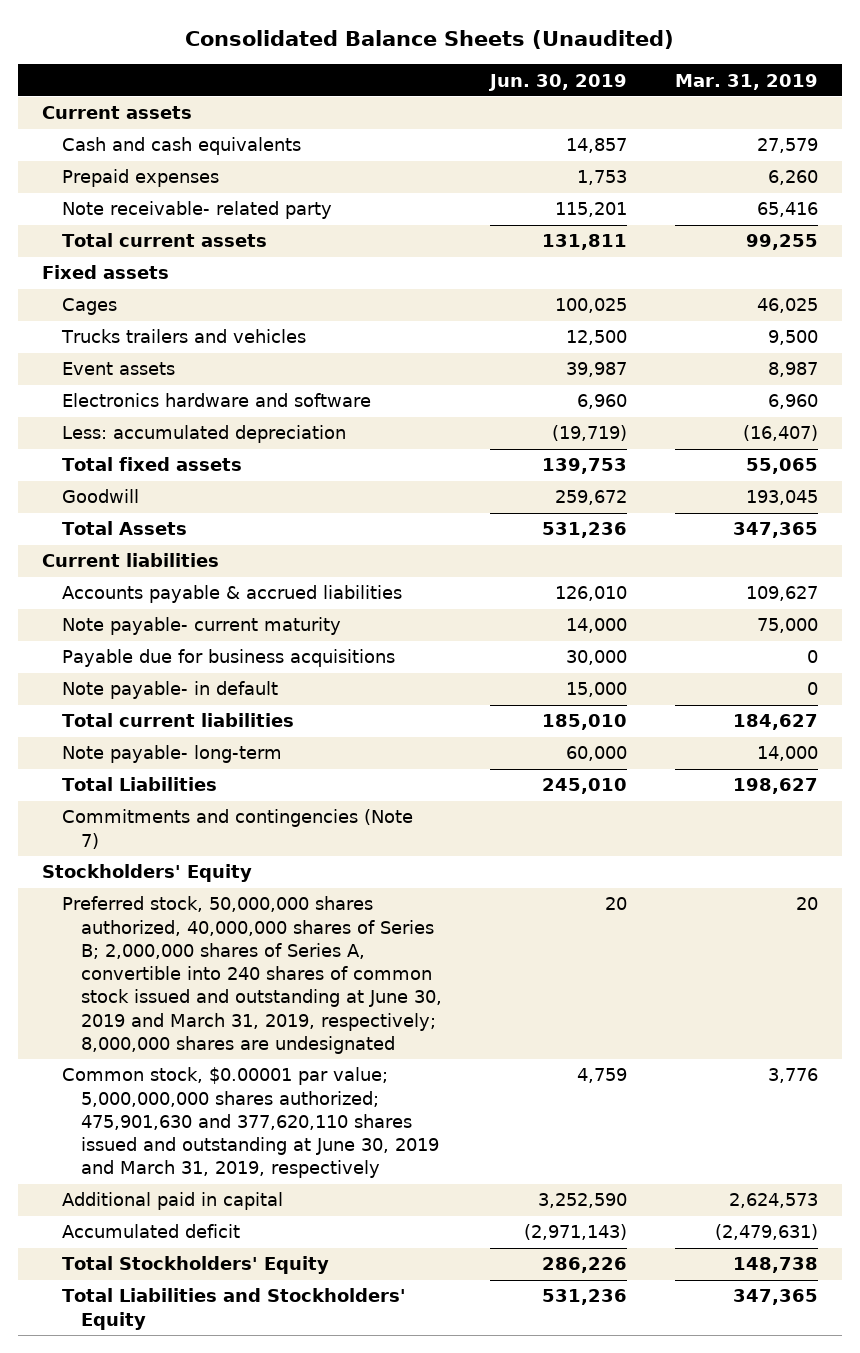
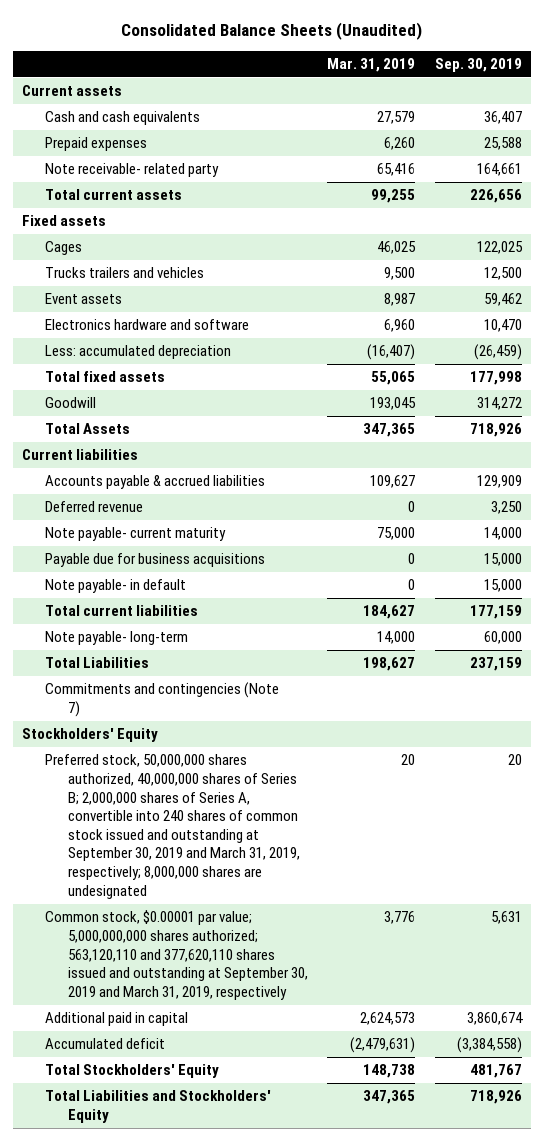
- | Jun. 30, 2019 | Mar. 31, 2019
+ | Mar. 31, 2019 | Sep. 30, 2019
+ Deferred revenue | 0 | 3,250
- Preferred stock, 50,000,000 shares authorized, 40,000,000 shares of Series B; 2,000,000 shares of Series A, convertible into 240 shares of common stock issued and outstanding at June 30, 2019 and March 31, 2019, respectively; 8,000,000 shares are undesignated | 20 | 20
- Common stock, $0.00001 par value; 5,000,000,000 shares authorized; 475,901,630 and 377,620,110 shares issued and outstanding at June 30, 2019 and March 31, 2019, respectively | 4,759 | 3,776
+ Preferred stock, 50,000,000 shares authorized, 40,000,000 shares of Series B; 2,000,000 shares of Series A, convertible into 240 shares of common stock issued and outstanding at September 30, 2019 and March 31, 2019, respectively; 8,000,000 shares are undesignated | 20 | 20
+ Common stock, $0.00001 par value; 5,000,000,000 shares authorized; 563,120,110 and 377,620,110 shares issued and outstanding at September 30, 2019 and March 31, 2019, respectively | 3,776 | 5,631

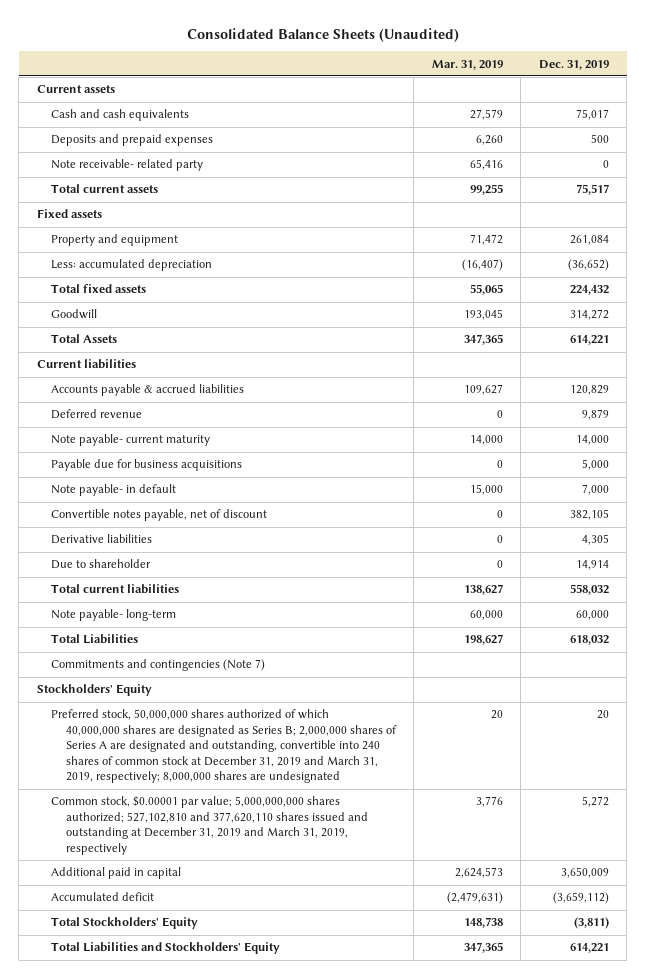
- | Mar. 31, 2019 | Sep. 30, 2019
+ | Mar. 31, 2019 | Dec. 31, 2019
- Prepaid expenses | 6,260 | 25,588
+ Deposits and prepaid expenses | 6,260 | 500
- Cages | 46,025 | 122,025
- Trucks trailers and vehicles | 9,500 | 12,500
- Event assets | 8,987 | 59,462
- Electronics hardware and software | 6,960 | 10,470
+ Property and equipment | 71,472 | 261,084
- Note payable- current maturity | 75,000 | 14,000
+ Note payable- current maturity | 14,000 | 14,000
- Note payable- in default | 0 | 15,000
- Total current liabilities | 184,627 | 177,159
- Note payable- long-term | 14,000 | 60,000
+ Note payable- in default | 15,000 | 7,000
+ Convertible notes payable, net of discount | 0 | 382,105
+ Derivative liabilities | 0 | 4,305
+ Due to shareholder | 0 | 14,914
+ Total current liabilities | 138,627 | 558,032
+ Note payable- long-term | 60,000 | 60,000
- Preferred stock, 50,000,000 shares authorized, 40,000,000 shares of Series B; 2,000,000 shares of Series A, convertible into 240 shares of common stock issued and outstanding at September 30, 2019 and March 31, 2019, respectively; 8,000,000 shares are undesignated | 20 | 20
- Common stock, $0.00001 par value; 5,000,000,000 shares authorized; 563,120,110 and 377,620,110 shares issued and outstanding at September 30, 2019 and March 31, 2019, respectively | 3,776 | 5,631
+ Preferred stock, 50,000,000 shares authorized of which 40,000,000 shares are designated as Series B; 2,000,000 shares of Series A are designated and outstanding, convertible into 240 shares of common stock at December 31, 2019 and March 31, 2019, respectively; 8,000,000 shares are undesignated | 20 | 20
+ Common stock, $0.00001 par value; 5,000,000,000 shares authorized; 527,102,810 and 377,620,110 shares issued and outstanding at December 31, 2019 and March 31, 2019, respectively | 3,776 | 5,272

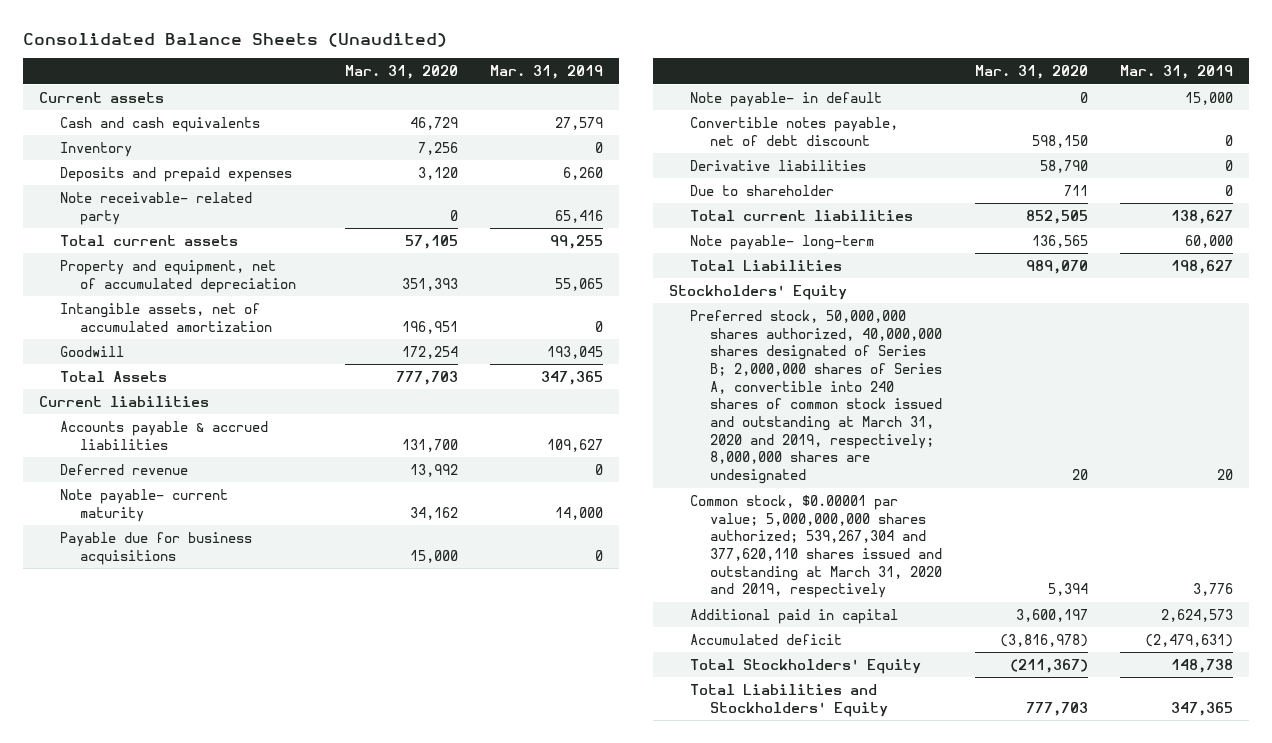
- | Mar. 31, 2019 | Dec. 31, 2019
+ | Mar. 31, 2020 | Mar. 31, 2019
+ Inventory | 7,256 | 0
- Fixed assets
- Property and equipment | 71,472 | 261,084
- Less: accumulated depreciation | (16,407) | (36,652)
- Total fixed assets | 55,065 | 224,432
+ Property and equipment, net of accumulated depreciation | 351,393 | 55,065
+ Intangible assets, net of accumulated amortization | 196,951 | 0
- Convertible notes payable, net of discount | 0 | 382,105
+ Convertible notes payable, net of debt discount | 598,150 | 0
- Commitments and contingencies (Note 7)
- Preferred stock, 50,000,000 shares authorized of which 40,000,000 shares are designated as Series B; 2,000,000 shares of Series A are designated and outstanding, convertible into 240 shares of common stock at December 31, 2019 and March 31, 2019, respectively; 8,000,000 shares are undesignated | 20 | 20
- Common stock, $0.00001 par value; 5,000,000,000 shares authorized; 527,102,810 and 377,620,110 shares issued and outstanding at December 31, 2019 and March 31, 2019, respectively | 3,776 | 5,272
+ Preferred stock, 50,000,000 shares authorized, 40,000,000 shares designated of Series B; 2,000,000 shares of Series A, convertible into 240 shares of common stock issued and outstanding at March 31, 2020 and 2019, respectively; 8,000,000 shares are undesignated | 20 | 20
+ Common stock, $0.00001 par value; 5,000,000,000 shares authorized; 539,267,304 and 377,620,110 shares issued and outstanding at March 31, 2020 and 2019, respectively | 5,394 | 3,776

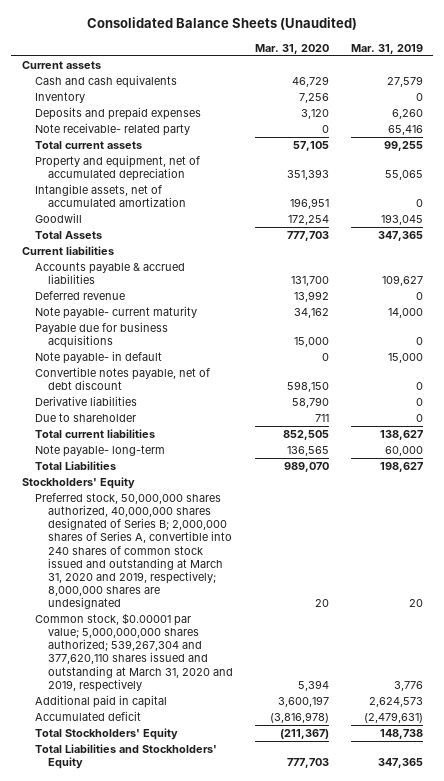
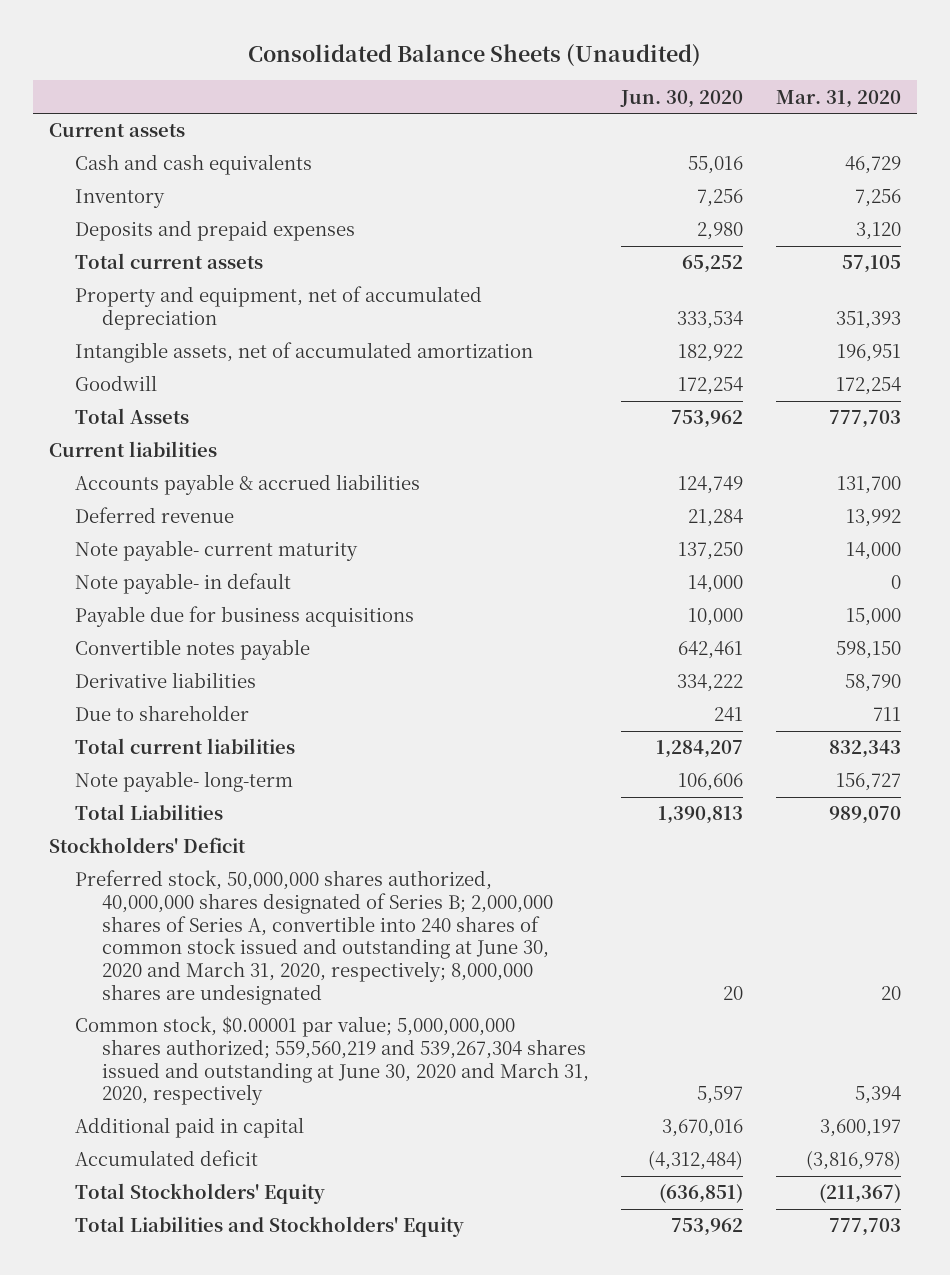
- | Mar. 31, 2020 | Mar. 31, 2019
+ | Jun. 30, 2020 | Mar. 31, 2020
- Note receivable- related party | 0 | 65,416
- Note payable- current maturity | 34,162 | 14,000
+ Note payable- current maturity | 137,250 | 14,000
- Convertible notes payable, net of debt discount | 598,150 | 0
moved down: Payable due for business acquisitions | 10,000 | 15,000
+ Convertible notes payable | 642,461 | 598,150
- Total current liabilities | 852,505 | 138,627
- Note payable- long-term | 136,565 | 60,000
+ Total current liabilities | 1,284,207 | 832,343
+ Note payable- long-term | 106,606 | 156,727
- Stockholders' Equity
- Preferred stock, 50,000,000 shares authorized, 40,000,000 shares designated of Series B; 2,000,000 shares of Series A, convertible into 240 shares of common stock issued and outstanding at March 31, 2020 and 2019, respectively; 8,000,000 shares are undesignated | 20 | 20
- Common stock, $0.00001 par value; 5,000,000,000 shares authorized; 539,267,304 and 377,620,110 shares issued and outstanding at March 31, 2020 and 2019, respectively | 5,394 | 3,776
+ Stockholders' Deficit
+ Preferred stock, 50,000,000 shares authorized, 40,000,000 shares designated of Series B; 2,000,000 shares of Series A, convertible into 240 shares of common stock issued and outstanding at June 30, 2020 and March 31, 2020, respectively; 8,000,000 shares are undesignated | 20 | 20
+ Common stock, $0.00001 par value; 5,000,000,000 shares authorized; 559,560,219 and 539,267,304 shares issued and outstanding at June 30, 2020 and March 31, 2020, respectively | 5,597 | 5,394

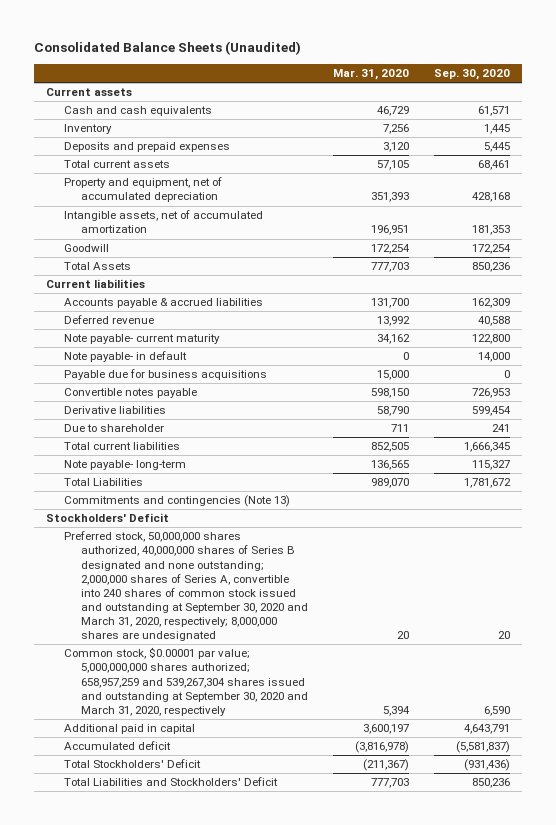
- | Jun. 30, 2020 | Mar. 31, 2020
+ | Mar. 31, 2020 | Sep. 30, 2020
- Note payable- current maturity | 137,250 | 14,000
+ Note payable- current maturity | 34,162 | 122,800
- Total current liabilities | 1,284,207 | 832,343
- Note payable- long-term | 106,606 | 156,727
+ Total current liabilities | 852,505 | 1,666,345
+ Note payable- long-term | 136,565 | 115,327
+ Commitments and contingencies (Note 13)
- Preferred stock, 50,000,000 shares authorized, 40,000,000 shares designated of Series B; 2,000,000 shares of Series A, convertible into 240 shares of common stock issued and outstanding at June 30, 2020 and March 31, 2020, respectively; 8,000,000 shares are undesignated | 20 | 20
- Common stock, $0.00001 par value; 5,000,000,000 shares authorized; 559,560,219 and 539,267,304 shares issued and outstanding at June 30, 2020 and March 31, 2020, respectively | 5,597 | 5,394
+ Preferred stock, 50,000,000 shares authorized, 40,000,000 shares of Series B designated and none outstanding; 2,000,000 shares of Series A, convertible into 240 shares of common stock issued and outstanding at September 30, 2020 and March 31, 2020, respectively; 8,000,000 shares are undesignated | 20 | 20
+ Common stock, $0.00001 par value; 5,000,000,000 shares authorized; 658,957,259 and 539,267,304 shares issued and outstanding at September 30, 2020 and March 31, 2020, respectively | 5,394 | 6,590
- Total Stockholders' Equity | (636,851) | (211,367)
- Total Liabilities and Stockholders' Equity | 753,962 | 777,703
+ Total Stockholders' Deficit | (211,367) | (931,436)
+ Total Liabilities and Stockholders' Deficit | 777,703 | 850,236

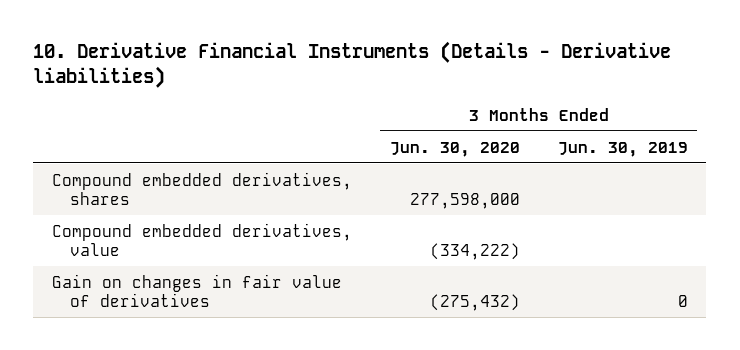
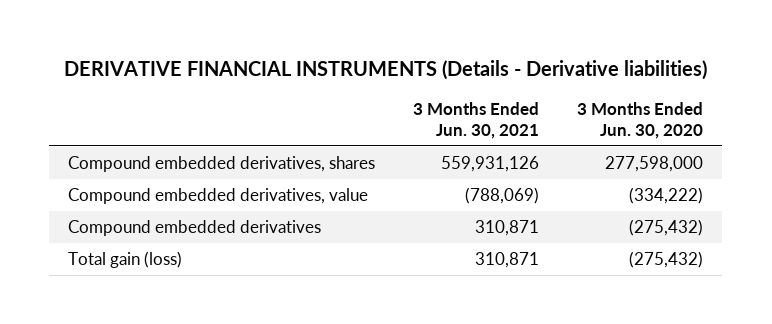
- 10. Derivative Financial Instruments (Details - Derivative liabilities)
+ DERIVATIVE FINANCIAL INSTRUMENTS (Details - Derivative liabilities)
- | 3 Months Ended Jun. 30, 2020 | 3 Months Ended Jun. 30, 2019
+ | 3 Months Ended Jun. 30, 2021 | 3 Months Ended Jun. 30, 2020
- Gain on changes in fair value of derivatives | (275,432) | 0
+ Compound embedded derivatives | 310,871 | (275,432)
+ Total gain (loss) | 310,871 | (275,432)

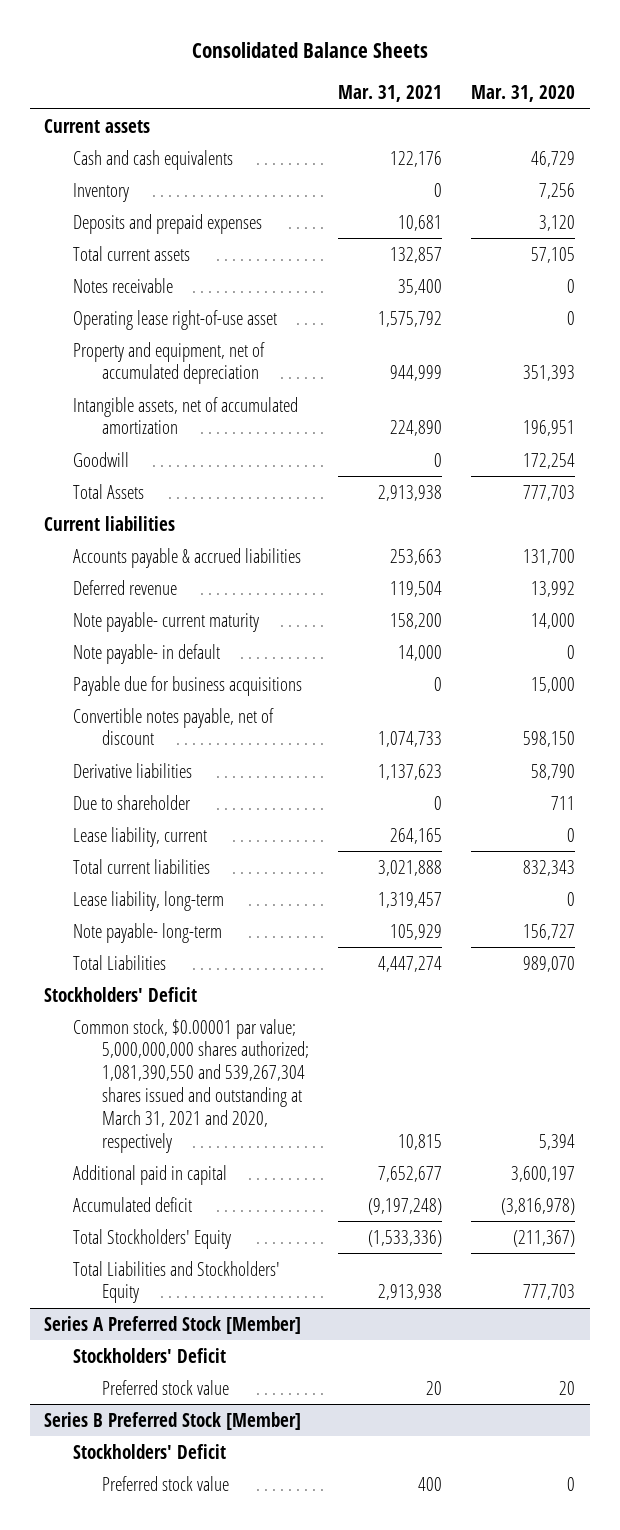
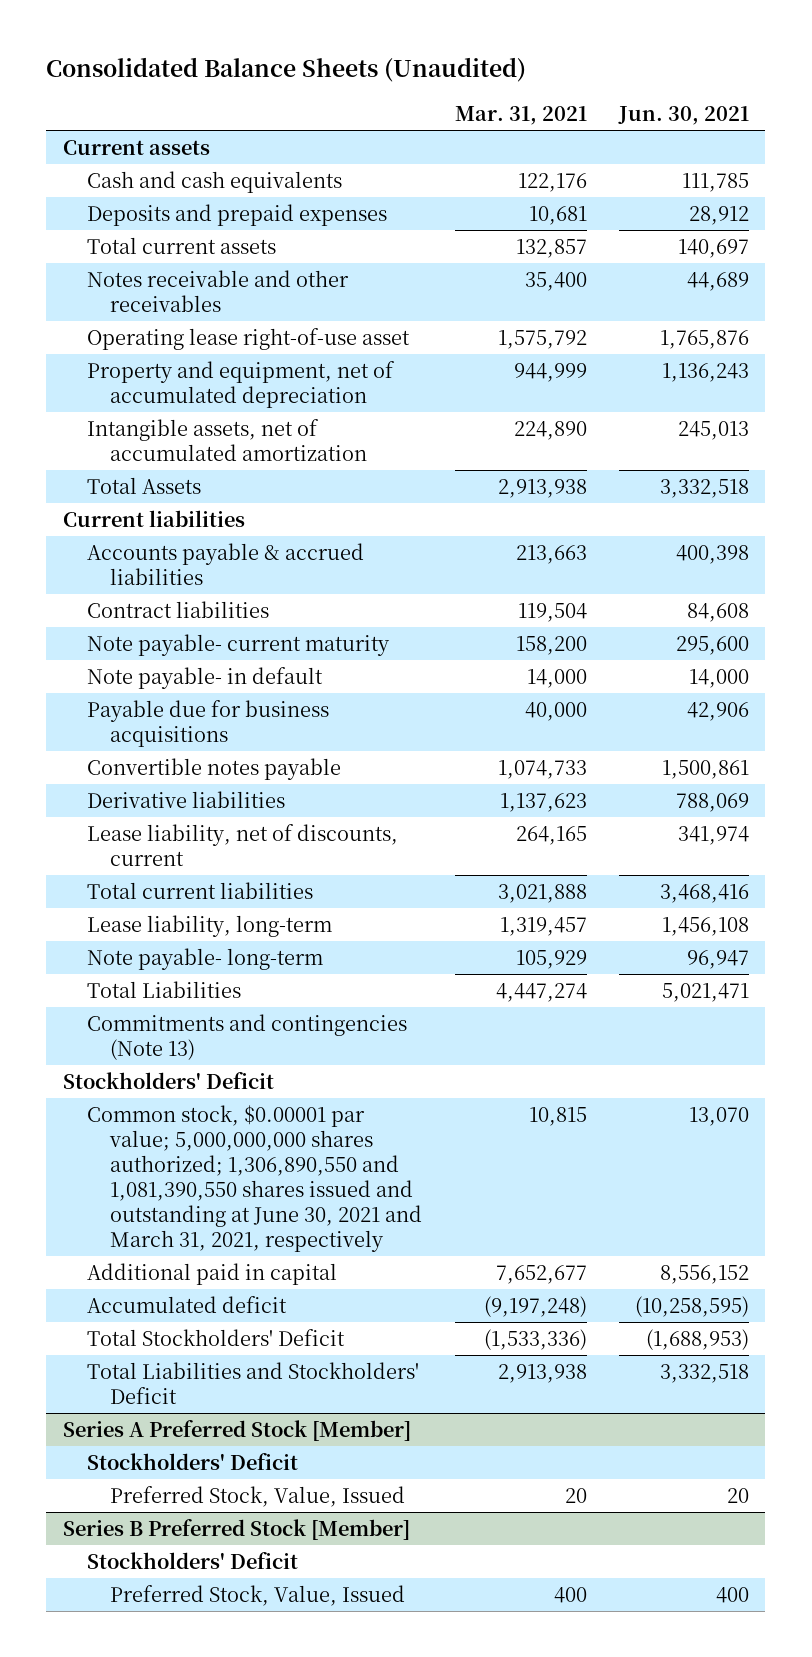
- Consolidated Balance Sheets
+ Consolidated Balance Sheets (Unaudited)
- | Mar. 31, 2021 | Mar. 31, 2020
+ | Mar. 31, 2021 | Jun. 30, 2021
- Inventory | 0 | 7,256
- Notes receivable | 35,400 | 0
+ Notes receivable and other receivables | 35,400 | 44,689
- Goodwill | 0 | 172,254
- Accounts payable & accrued liabilities | 253,663 | 131,700
- Deferred revenue | 119,504 | 13,992
+ Accounts payable & accrued liabilities | 213,663 | 400,398
+ Contract liabilities | 119,504 | 84,608
- Payable due for business acquisitions | 0 | 15,000
- Convertible notes payable, net of discount | 1,074,733 | 598,150
+ Payable due for business acquisitions | 40,000 | 42,906
+ Convertible notes payable | 1,074,733 | 1,500,861
- Due to shareholder | 0 | 711
- Lease liability, current | 264,165 | 0
+ Lease liability, net of discounts, current | 264,165 | 341,974
+ Commitments and contingencies (Note 13)
- Common stock, $0.00001 par value; 5,000,000,000 shares authorized; 1,081,390,550 and 539,267,304 shares issued and outstanding at March 31, 2021 and 2020, respectively | 10,815 | 5,394
+ Common stock, $0.00001 par value; 5,000,000,000 shares authorized; 1,306,890,550 and 1,081,390,550 shares issued and outstanding at June 30, 2021 and March 31, 2021, respectively | 10,815 | 13,070
- Total Stockholders' Equity | (1,533,336) | (211,367)
- Total Liabilities and Stockholders' Equity | 2,913,938 | 777,703
+ Total Stockholders' Deficit | (1,533,336) | (1,688,953)
+ Total Liabilities and Stockholders' Deficit | 2,913,938 | 3,332,518
@ Series A Preferred Stock [Member]
- Preferred stock value | 20 | 20
+ Preferred Stock, Value, Issued | 20 | 20
@ Series B Preferred Stock [Member]
- Preferred stock value | 400 | 0
+ Preferred Stock, Value, Issued | 400 | 400

